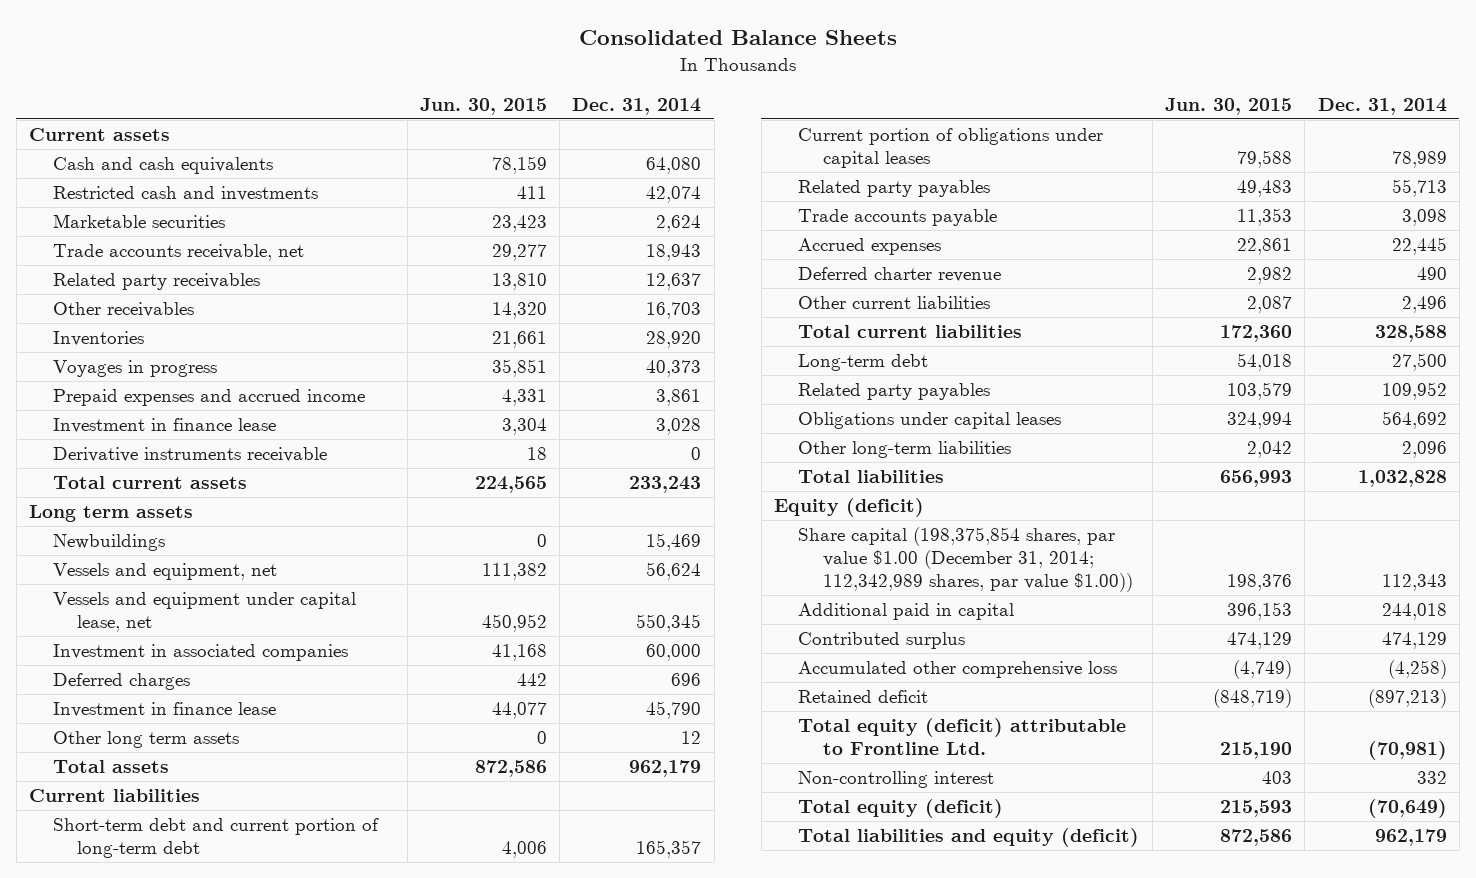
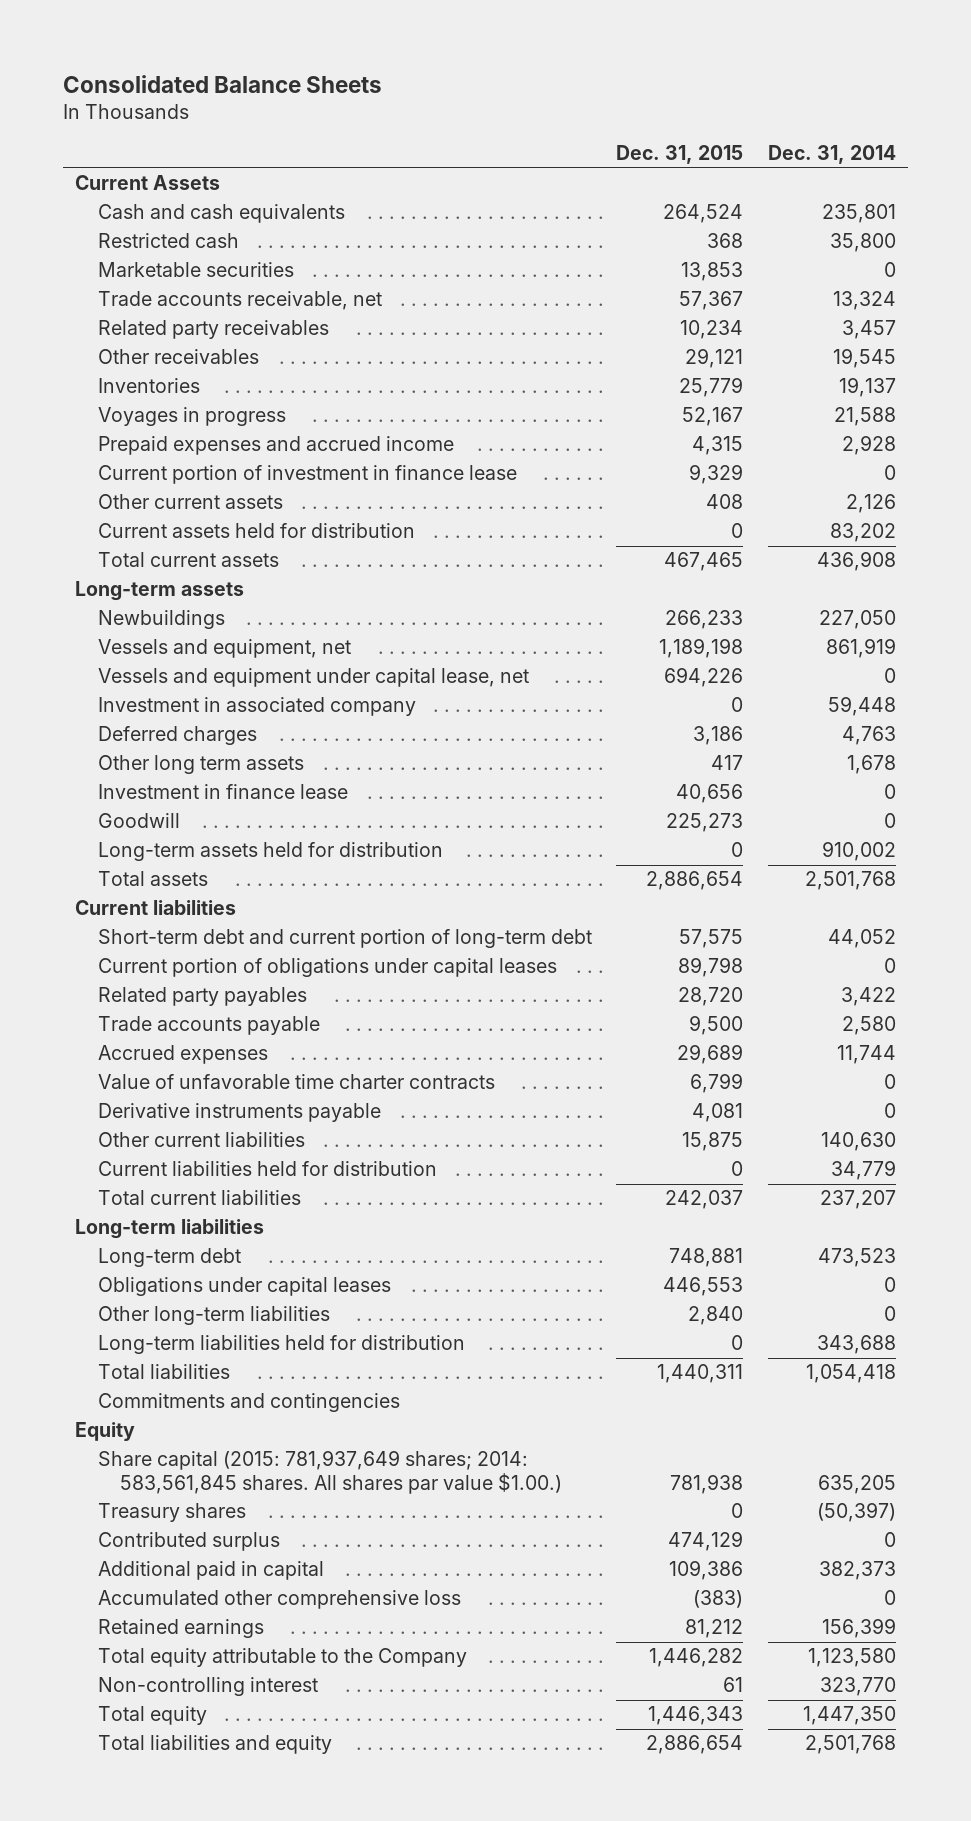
- | Jun. 30, 2015 | Dec. 31, 2014
+ | Dec. 31, 2015 | Dec. 31, 2014
- Current assets
- Cash and cash equivalents | 78,159 | 64,080
- Restricted cash and investments | 411 | 42,074
- Marketable securities | 23,423 | 2,624
- Trade accounts receivable, net | 29,277 | 18,943
- Related party receivables | 13,810 | 12,637
- Other receivables | 14,320 | 16,703
- Inventories | 21,661 | 28,920
- Voyages in progress | 35,851 | 40,373
- Prepaid expenses and accrued income | 4,331 | 3,861
- Investment in finance lease | 3,304 | 3,028
- Derivative instruments receivable | 18 | 0
- Total current assets | 224,565 | 233,243
- Long term assets
- Newbuildings | 0 | 15,469
- Vessels and equipment, net | 111,382 | 56,624
- Vessels and equipment under capital lease, net | 450,952 | 550,345
- Investment in associated companies | 41,168 | 60,000
- Deferred charges | 442 | 696
- Investment in finance lease | 44,077 | 45,790
- Other long term assets | 0 | 12
- Total assets | 872,586 | 962,179
+ Current Assets
+ Cash and cash equivalents | 264,524 | 235,801
+ Restricted cash | 368 | 35,800
+ Marketable securities | 13,853 | 0
+ Trade accounts receivable, net | 57,367 | 13,324
+ Related party receivables | 10,234 | 3,457
+ Other receivables | 29,121 | 19,545
+ Inventories | 25,779 | 19,137
+ Voyages in progress | 52,167 | 21,588
+ Prepaid expenses and accrued income | 4,315 | 2,928
+ Current portion of investment in finance lease | 9,329 | 0
+ Other current assets | 408 | 2,126
+ Current assets held for distribution | 0 | 83,202
+ Total current assets | 467,465 | 436,908
+ Long-term assets
+ Newbuildings | 266,233 | 227,050
+ Vessels and equipment, net | 1,189,198 | 861,919
+ Vessels and equipment under capital lease, net | 694,226 | 0
+ Investment in associated company | 0 | 59,448
+ Deferred charges | 3,186 | 4,763
+ Other long term assets | 417 | 1,678
+ Investment in finance lease | 40,656 | 0
+ Goodwill | 225,273 | 0
+ Long-term assets held for distribution | 0 | 910,002
+ Total assets | 2,886,654 | 2,501,768
- Short-term debt and current portion of long-term debt | 4,006 | 165,357
- Current portion of obligations under capital leases | 79,588 | 78,989
- Related party payables | 49,483 | 55,713
- Trade accounts payable | 11,353 | 3,098
- Accrued expenses | 22,861 | 22,445
- Deferred charter revenue | 2,982 | 490
- Other current liabilities | 2,087 | 2,496
- Total current liabilities | 172,360 | 328,588
- Long-term debt | 54,018 | 27,500
- Related party payables | 103,579 | 109,952
- Obligations under capital leases | 324,994 | 564,692
- Other long-term liabilities | 2,042 | 2,096
- Total liabilities | 656,993 | 1,032,828
- Equity (deficit)
- Share capital (198,375,854 shares, par value $1.00 (December 31, 2014; 112,342,989 shares, par value $1.00)) | 198,376 | 112,343
- Additional paid in capital | 396,153 | 244,018
- Contributed surplus | 474,129 | 474,129
- Accumulated other comprehensive loss | (4,749) | (4,258)
- Retained deficit | (848,719) | (897,213)
- Total equity (deficit) attributable to Frontline Ltd. | 215,190 | (70,981)
- Non-controlling interest | 403 | 332
- Total equity (deficit) | 215,593 | (70,649)
- Total liabilities and equity (deficit) | 872,586 | 962,179
+ Short-term debt and current portion of long-term debt | 57,575 | 44,052
+ Current portion of obligations under capital leases | 89,798 | 0
+ Related party payables | 28,720 | 3,422
+ Trade accounts payable | 9,500 | 2,580
+ Accrued expenses | 29,689 | 11,744
+ Value of unfavorable time charter contracts | 6,799 | 0
+ Derivative instruments payable | 4,081 | 0
+ Other current liabilities | 15,875 | 140,630
+ Current liabilities held for distribution | 0 | 34,779
+ Total current liabilities | 242,037 | 237,207
+ Long-term liabilities
+ Long-term debt | 748,881 | 473,523
+ Obligations under capital leases | 446,553 | 0
+ Other long-term liabilities | 2,840 | 0
+ Long-term liabilities held for distribution | 0 | 343,688
+ Total liabilities | 1,440,311 | 1,054,418
+ Commitments and contingencies
+ Equity
+ Share capital (2015: 781,937,649 shares; 2014: 583,561,845 shares. All shares par value $1.00.) | 781,938 | 635,205
+ Treasury shares | 0 | (50,397)
+ Contributed surplus | 474,129 | 0
+ Additional paid in capital | 109,386 | 382,373
+ Accumulated other comprehensive loss | (383) | 0
+ Retained earnings | 81,212 | 156,399
+ Total equity attributable to the Company | 1,446,282 | 1,123,580
+ Non-controlling interest | 61 | 323,770
+ Total equity | 1,446,343 | 1,447,350
+ Total liabilities and equity | 2,886,654 | 2,501,768

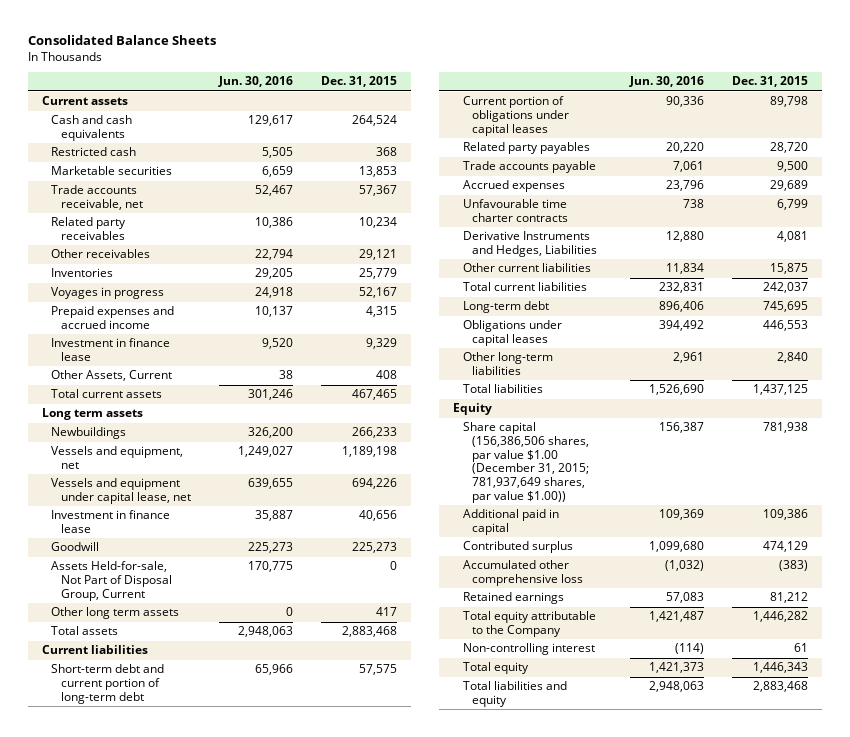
- | Dec. 31, 2015 | Dec. 31, 2014
+ | Jun. 30, 2016 | Dec. 31, 2015
- Current Assets
+ Current assets
- Current portion of investment in finance lease | 9,329 | 0
- Other current assets | 408 | 2,126
- Current assets held for distribution | 0 | 83,202
+ Investment in finance lease | 9,520 | 9,329
+ Other Assets, Current | 38 | 408
- Long-term assets
+ Long term assets
- Investment in associated company | 0 | 59,448
- Deferred charges | 3,186 | 4,763
- Long-term assets held for distribution | 0 | 910,002
- Total assets | 2,886,654 | 2,501,768
+ Assets Held-for-sale, Not Part of Disposal Group, Current | 170,775 | 0
moved down: Other long term assets | 0 | 417
+ Total assets | 2,948,063 | 2,883,468
- Value of unfavorable time charter contracts | 6,799 | 0
- Derivative instruments payable | 4,081 | 0
+ Unfavourable time charter contracts | 738 | 6,799
+ Derivative Instruments and Hedges, Liabilities | 12,880 | 4,081
- Current liabilities held for distribution | 0 | 34,779
- Long-term liabilities
- Long-term debt | 748,881 | 473,523
+ Long-term debt | 896,406 | 745,695
- Long-term liabilities held for distribution | 0 | 343,688
- Total liabilities | 1,440,311 | 1,054,418
- Commitments and contingencies
+ Total liabilities | 1,526,690 | 1,437,125
- Share capital (2015: 781,937,649 shares; 2014: 583,561,845 shares. All shares par value $1.00.) | 781,938 | 635,205
- Treasury shares | 0 | (50,397)
+ Share capital (156,386,506 shares, par value $1.00 (December 31, 2015; 781,937,649 shares, par value $1.00)) | 156,387 | 781,938
moved down: Contributed surplus | 1,099,680 | 474,129
- Total liabilities and equity | 2,886,654 | 2,501,768
+ Total liabilities and equity | 2,948,063 | 2,883,468

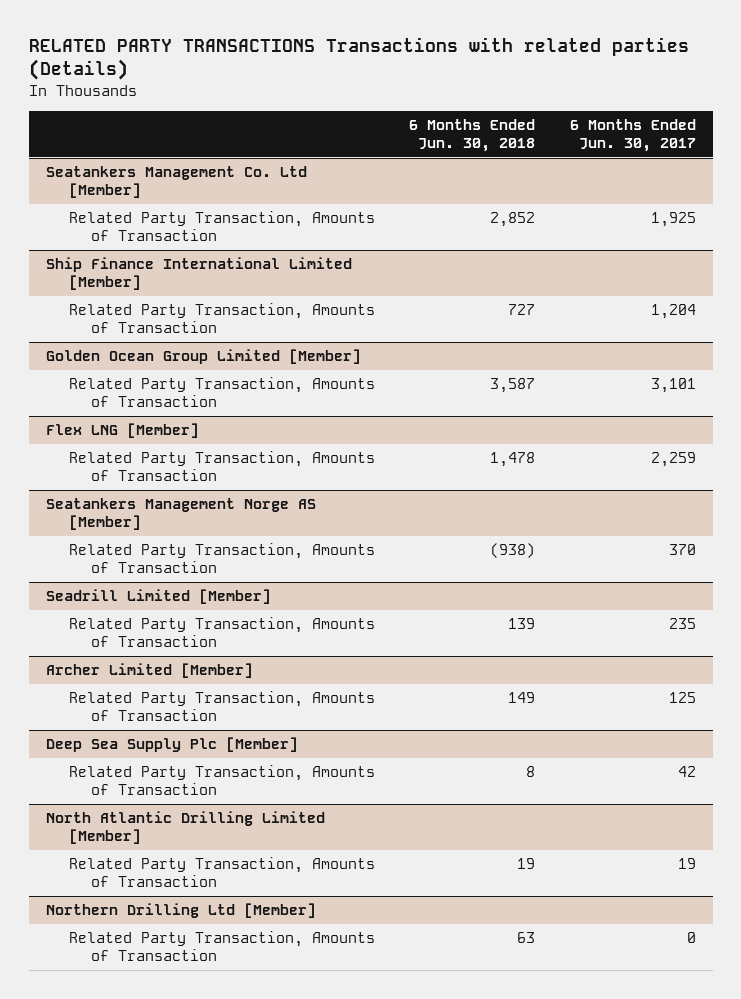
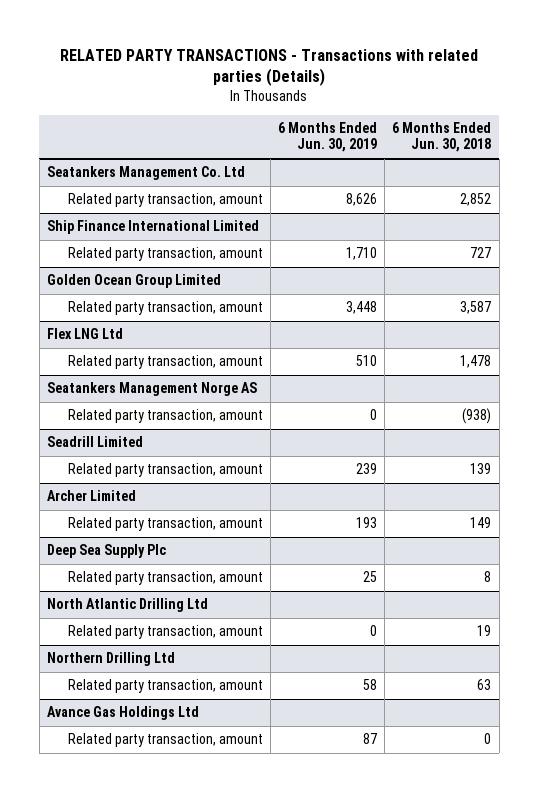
- RELATED PARTY TRANSACTIONS Transactions with related parties (Details)
+ RELATED PARTY TRANSACTIONS - Transactions with related parties (Details)
- | 6 Months Ended Jun. 30, 2018 | 6 Months Ended Jun. 30, 2017
+ | 6 Months Ended Jun. 30, 2019 | 6 Months Ended Jun. 30, 2018
- Seatankers Management Co. Ltd [Member]
- Related Party Transaction, Amounts of Transaction | 2,852 | 1,925
- Ship Finance International Limited [Member]
- Related Party Transaction, Amounts of Transaction | 727 | 1,204
- Golden Ocean Group Limited [Member]
- Related Party Transaction, Amounts of Transaction | 3,587 | 3,101
- Flex LNG [Member]
- Related Party Transaction, Amounts of Transaction | 1,478 | 2,259
- Seatankers Management Norge AS [Member]
- Related Party Transaction, Amounts of Transaction | (938) | 370
- Seadrill Limited [Member]
- Related Party Transaction, Amounts of Transaction | 139 | 235
- Archer Limited [Member]
- Related Party Transaction, Amounts of Transaction | 149 | 125
- Deep Sea Supply Plc [Member]
- Related Party Transaction, Amounts of Transaction | 8 | 42
- North Atlantic Drilling Limited [Member]
- Related Party Transaction, Amounts of Transaction | 19 | 19
- Northern Drilling Ltd [Member]
- Related Party Transaction, Amounts of Transaction | 63 | 0
+ Seatankers Management Co. Ltd
+ Related party transaction, amount | 8,626 | 2,852
+ Ship Finance International Limited
+ Related party transaction, amount | 1,710 | 727
+ Golden Ocean Group Limited
+ Related party transaction, amount | 3,448 | 3,587
+ Flex LNG Ltd
+ Related party transaction, amount | 510 | 1,478
+ Seatankers Management Norge AS
+ Related party transaction, amount | 0 | (938)
+ Seadrill Limited
+ Related party transaction, amount | 239 | 139
+ Archer Limited
+ Related party transaction, amount | 193 | 149
+ Deep Sea Supply Plc
+ Related party transaction, amount | 25 | 8
+ North Atlantic Drilling Ltd
+ Related party transaction, amount | 0 | 19
+ Northern Drilling Ltd
+ Related party transaction, amount | 58 | 63
+ Avance Gas Holdings Ltd
+ Related party transaction, amount | 87 | 0

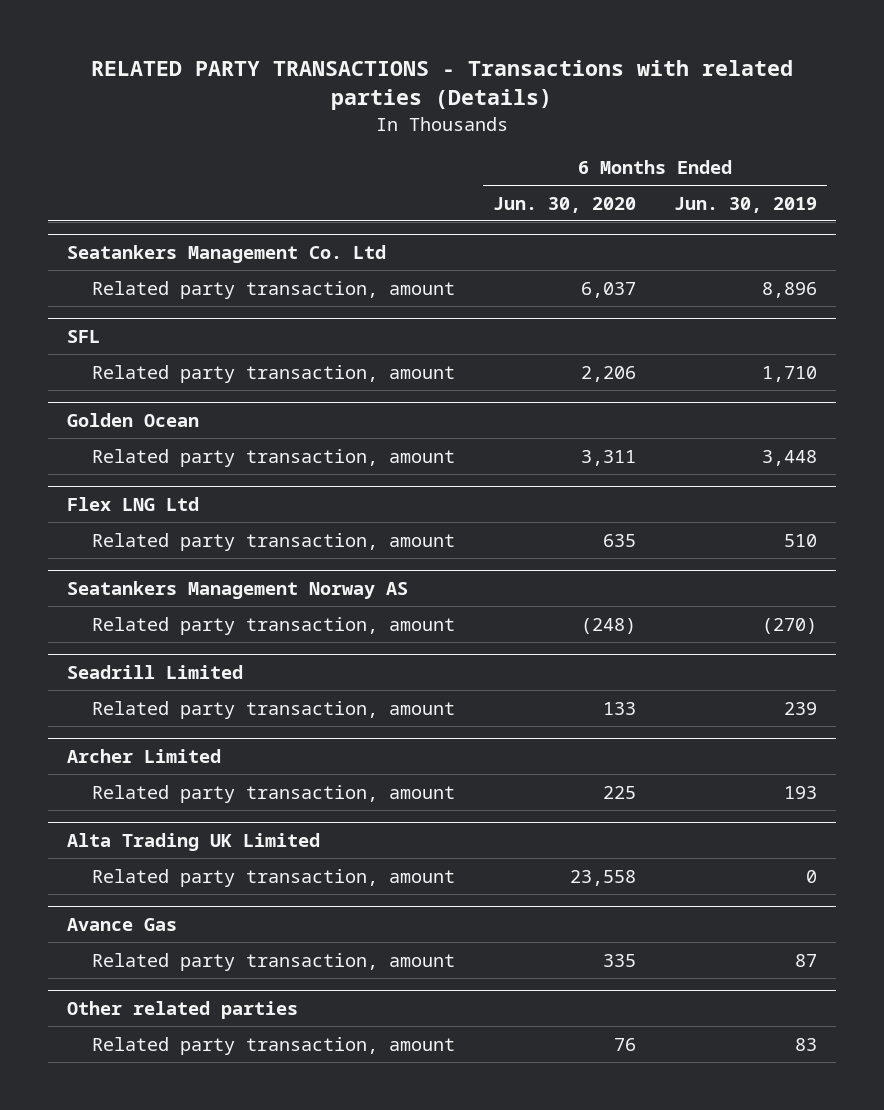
- | 6 Months Ended Jun. 30, 2019 | 6 Months Ended Jun. 30, 2018
+ | 6 Months Ended Jun. 30, 2020 | 6 Months Ended Jun. 30, 2019
@ Seatankers Management Co. Ltd
- Related party transaction, amount | 8,626 | 2,852
- Ship Finance International Limited
@ Seatankers Management Co. Ltd
+ Related party transaction, amount | 6,037 | 8,896
+ SFL
- Golden Ocean Group Limited
+ Golden Ocean
- Seatankers Management Norge AS
- Related party transaction, amount | 0 | (938)
+ Seatankers Management Norway AS
+ Related party transaction, amount | (248) | (270)
- Deep Sea Supply Plc
- Related party transaction, amount | 25 | 8
- North Atlantic Drilling Ltd
+ Alta Trading UK Limited
- Northern Drilling Ltd
- Related party transaction, amount | 58 | 63
- Avance Gas Holdings Ltd
+ Avance Gas
+ Other related parties
+ Related party transaction, amount | 76 | 83

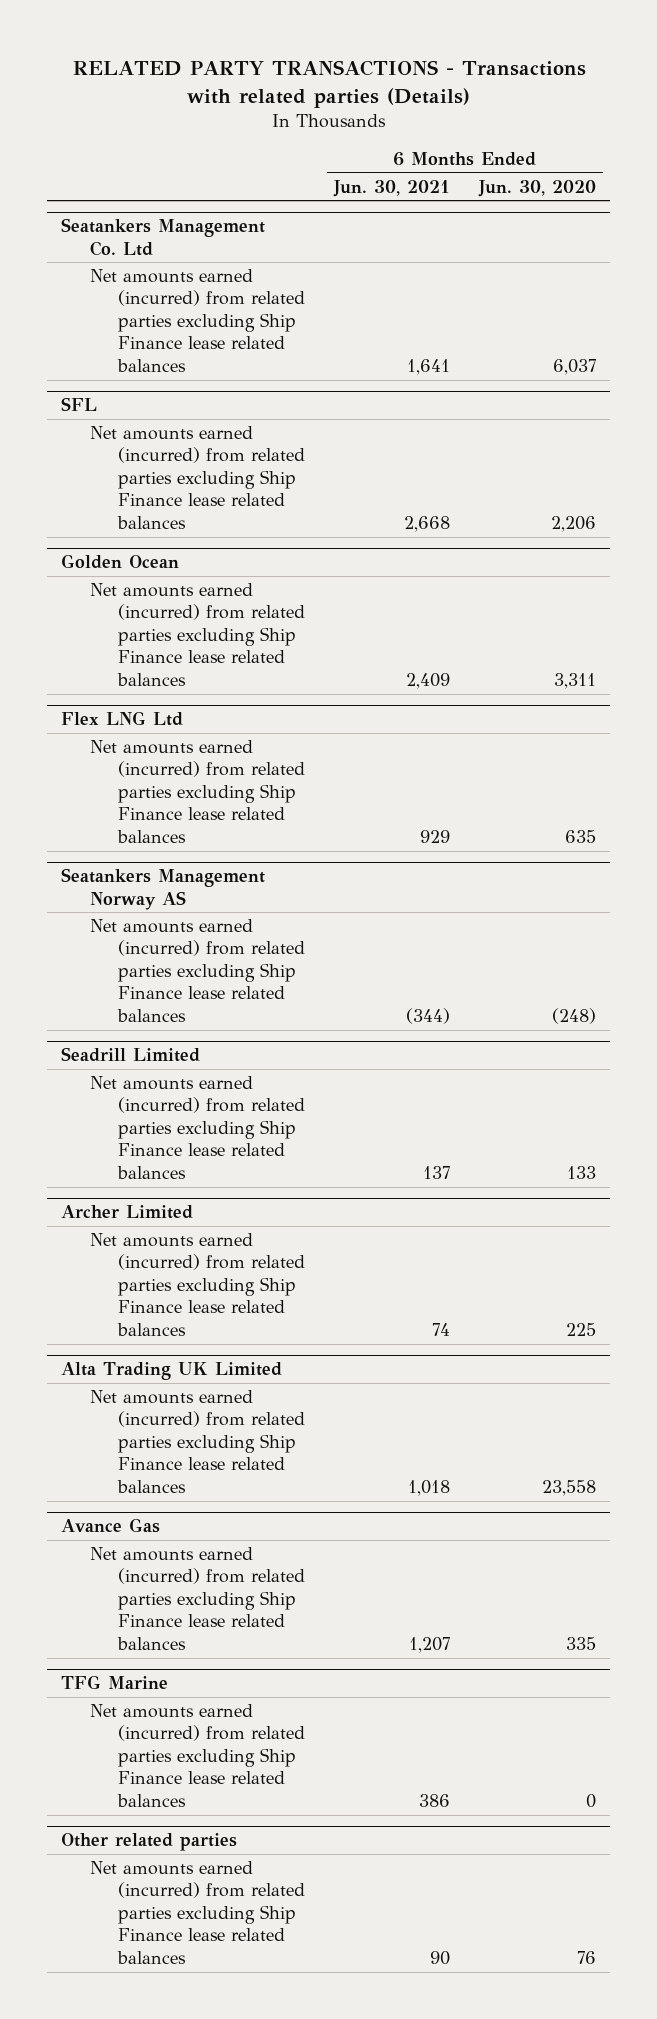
- | 6 Months Ended Jun. 30, 2020 | 6 Months Ended Jun. 30, 2019
+ | 6 Months Ended Jun. 30, 2021 | 6 Months Ended Jun. 30, 2020
@ Seatankers Management Co. Ltd
- Related party transaction, amount | 6,037 | 8,896
+ Net amounts earned (incurred) from related parties excluding Ship Finance lease related balances | 1,641 | 6,037
@ SFL
- Related party transaction, amount | 2,206 | 1,710
+ Net amounts earned (incurred) from related parties excluding Ship Finance lease related balances | 2,668 | 2,206
@ Golden Ocean
- Related party transaction, amount | 3,311 | 3,448
+ Net amounts earned (incurred) from related parties excluding Ship Finance lease related balances | 2,409 | 3,311
@ Flex LNG Ltd
- Related party transaction, amount | 635 | 510
+ Net amounts earned (incurred) from related parties excluding Ship Finance lease related balances | 929 | 635
@ Seatankers Management Norway AS
- Related party transaction, amount | (248) | (270)
+ Net amounts earned (incurred) from related parties excluding Ship Finance lease related balances | (344) | (248)
@ Seadrill Limited
- Related party transaction, amount | 133 | 239
+ Net amounts earned (incurred) from related parties excluding Ship Finance lease related balances | 137 | 133
@ Archer Limited
- Related party transaction, amount | 225 | 193
+ Net amounts earned (incurred) from related parties excluding Ship Finance lease related balances | 74 | 225
@ Alta Trading UK Limited
- Related party transaction, amount | 23,558 | 0
+ Net amounts earned (incurred) from related parties excluding Ship Finance lease related balances | 1,018 | 23,558
@ Avance Gas
- Related party transaction, amount | 335 | 87
+ Net amounts earned (incurred) from related parties excluding Ship Finance lease related balances | 1,207 | 335
+ TFG Marine
+ Net amounts earned (incurred) from related parties excluding Ship Finance lease related balances | 386 | 0
@ Other related parties
- Related party transaction, amount | 76 | 83
+ Net amounts earned (incurred) from related parties excluding Ship Finance lease related balances | 90 | 76

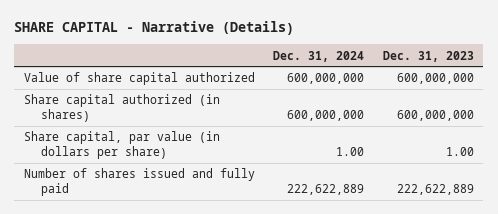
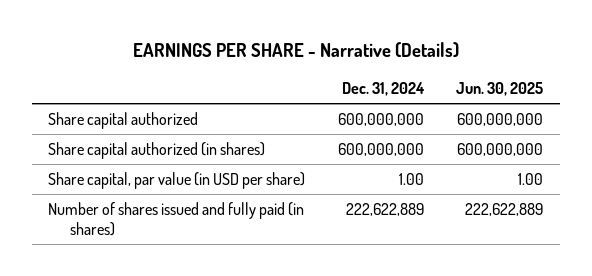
- SHARE CAPITAL - Narrative (Details)
+ EARNINGS PER SHARE - Narrative (Details)
- | Dec. 31, 2024 | Dec. 31, 2023
+ | Dec. 31, 2024 | Jun. 30, 2025
- Value of share capital authorized | 600,000,000 | 600,000,000
+ Share capital authorized | 600,000,000 | 600,000,000
- Share capital, par value (in dollars per share) | 1.00 | 1.00
- Number of shares issued and fully paid | 222,622,889 | 222,622,889
+ Share capital, par value (in USD per share) | 1.00 | 1.00
+ Number of shares issued and fully paid (in shares) | 222,622,889 | 222,622,889

